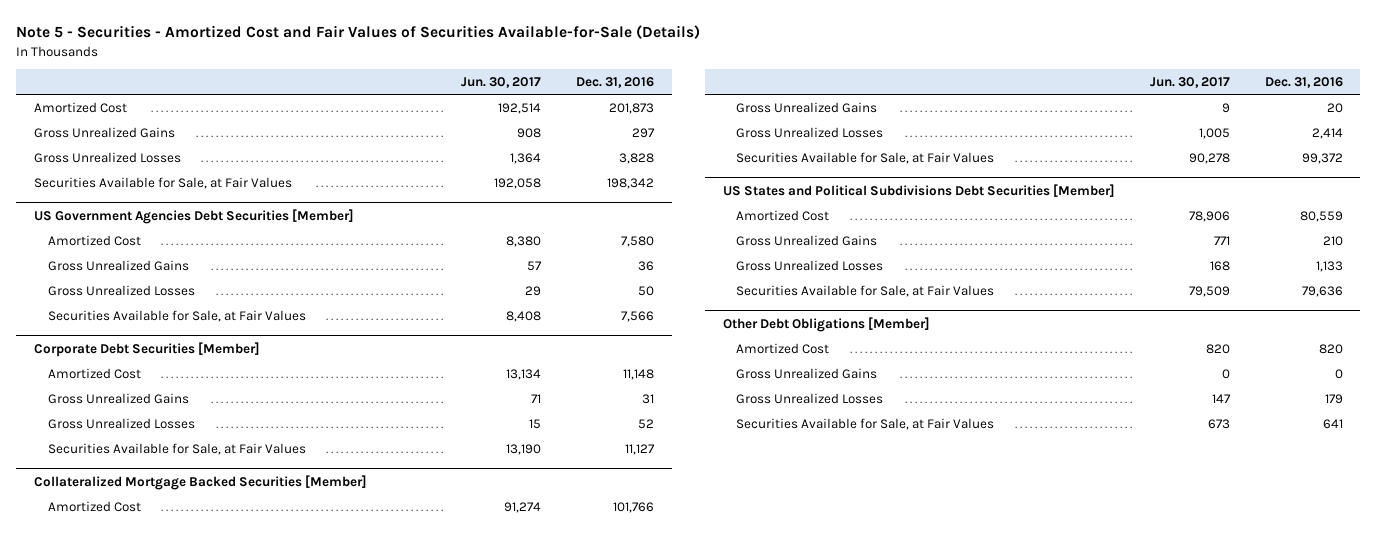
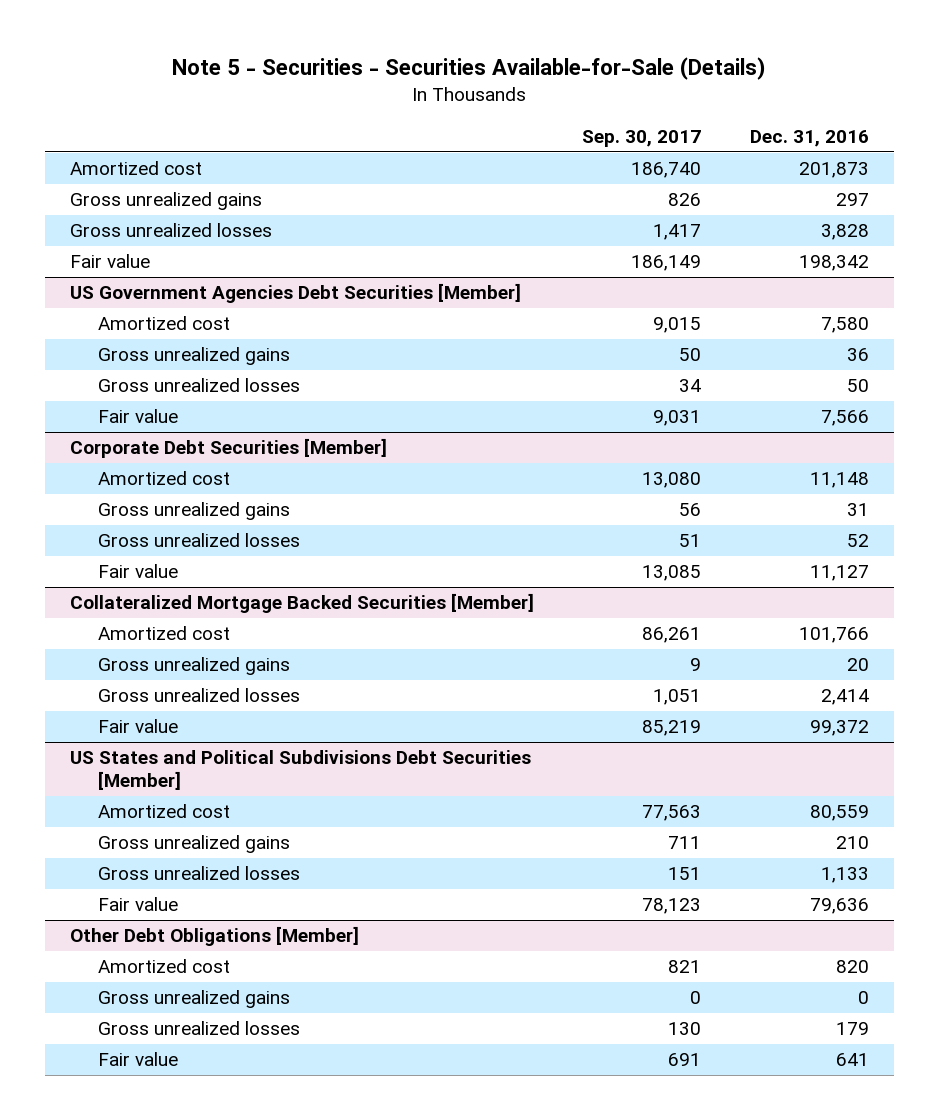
- Note 5 - Securities - Amortized Cost and Fair Values of Securities Available-for-Sale (Details)
+ Note 5 - Securities - Securities Available-for-Sale (Details)
- | Jun. 30, 2017 | Dec. 31, 2016
+ | Sep. 30, 2017 | Dec. 31, 2016
- Amortized Cost | 192,514 | 201,873
- Gross Unrealized Gains | 908 | 297
- Gross Unrealized Losses | 1,364 | 3,828
- Securities Available for Sale, at Fair Values | 192,058 | 198,342
+ Amortized cost | 186,740 | 201,873
+ Gross unrealized gains | 826 | 297
+ Gross unrealized losses | 1,417 | 3,828
+ Fair value | 186,149 | 198,342
@ US Government Agencies Debt Securities [Member]
- Amortized Cost | 8,380 | 7,580
- Gross Unrealized Gains | 57 | 36
- Gross Unrealized Losses | 29 | 50
- Securities Available for Sale, at Fair Values | 8,408 | 7,566
+ Amortized cost | 9,015 | 7,580
+ Gross unrealized gains | 50 | 36
+ Gross unrealized losses | 34 | 50
+ Fair value | 9,031 | 7,566
@ Corporate Debt Securities [Member]
- Amortized Cost | 13,134 | 11,148
- Gross Unrealized Gains | 71 | 31
- Gross Unrealized Losses | 15 | 52
- Securities Available for Sale, at Fair Values | 13,190 | 11,127
+ Amortized cost | 13,080 | 11,148
+ Gross unrealized gains | 56 | 31
+ Gross unrealized losses | 51 | 52
+ Fair value | 13,085 | 11,127
@ Collateralized Mortgage Backed Securities [Member]
- Amortized Cost | 91,274 | 101,766
- Gross Unrealized Gains | 9 | 20
- Gross Unrealized Losses | 1,005 | 2,414
- Securities Available for Sale, at Fair Values | 90,278 | 99,372
+ Amortized cost | 86,261 | 101,766
+ Gross unrealized gains | 9 | 20
+ Gross unrealized losses | 1,051 | 2,414
+ Fair value | 85,219 | 99,372
@ US States and Political Subdivisions Debt Securities [Member]
- Amortized Cost | 78,906 | 80,559
- Gross Unrealized Gains | 771 | 210
- Gross Unrealized Losses | 168 | 1,133
- Securities Available for Sale, at Fair Values | 79,509 | 79,636
+ Amortized cost | 77,563 | 80,559
+ Gross unrealized gains | 711 | 210
+ Gross unrealized losses | 151 | 1,133
+ Fair value | 78,123 | 79,636
@ Other Debt Obligations [Member]
- Amortized Cost | 820 | 820
- Gross Unrealized Gains | 0 | 0
- Gross Unrealized Losses | 147 | 179
- Securities Available for Sale, at Fair Values | 673 | 641
+ Amortized cost | 821 | 820
+ Gross unrealized gains | 0 | 0
+ Gross unrealized losses | 130 | 179
+ Fair value | 691 | 641

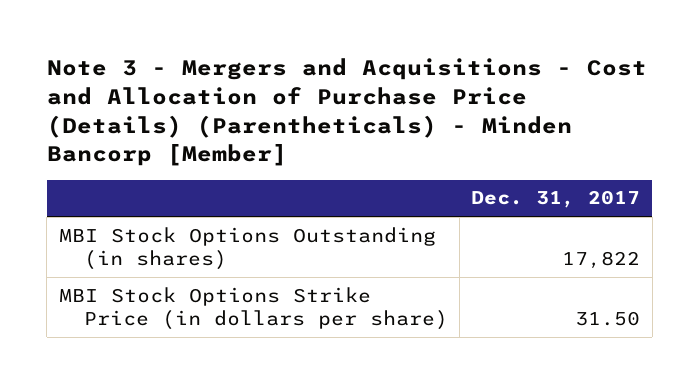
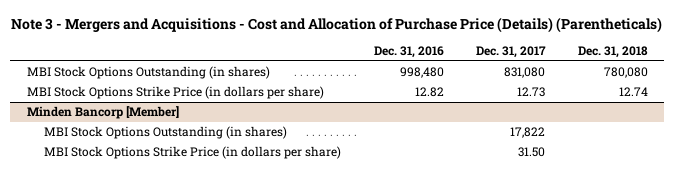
- Note 3 - Mergers and Acquisitions - Cost and Allocation of Purchase Price (Details) (Parentheticals) - Minden Bancorp [Member]
+ Note 3 - Mergers and Acquisitions - Cost and Allocation of Purchase Price (Details) (Parentheticals)
- | Dec. 31, 2017
+ | Dec. 31, 2016 | Dec. 31, 2017 | Dec. 31, 2018
+ MBI Stock Options Outstanding (in shares) | 998,480 | 831,080 | 780,080
+ MBI Stock Options Strike Price (in dollars per share) | 12.82 | 12.73 | 12.74
+ Minden Bancorp [Member]

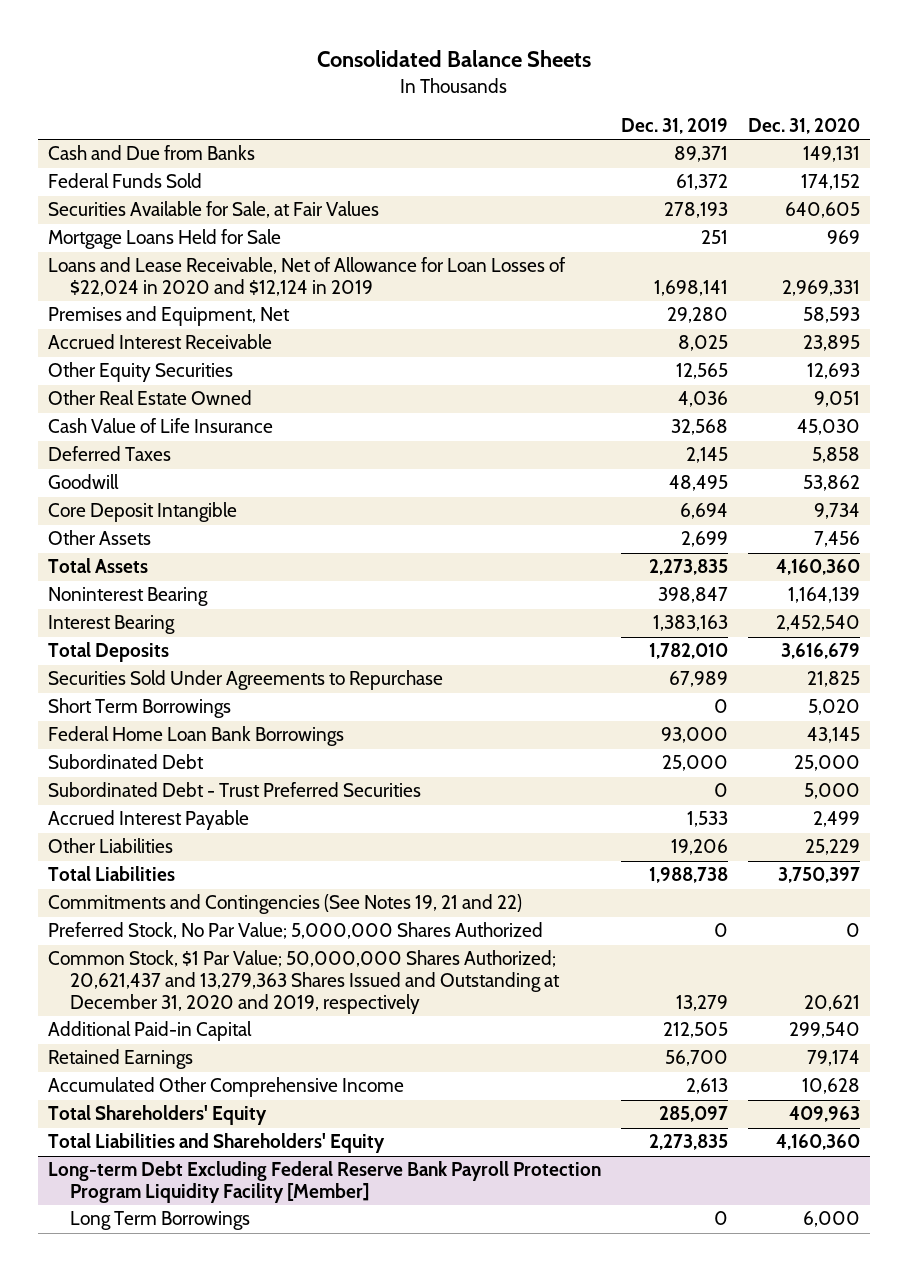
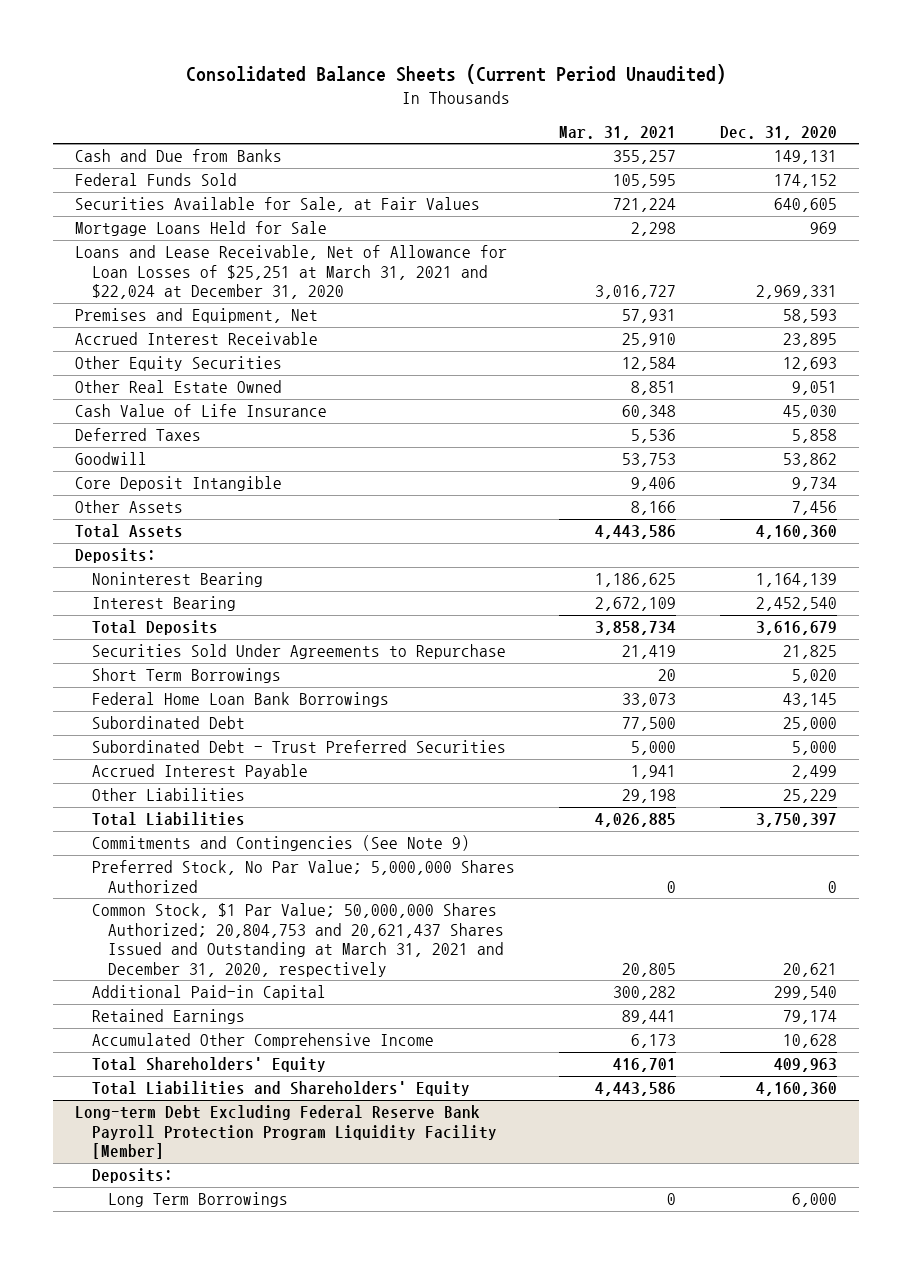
- Consolidated Balance Sheets
+ Consolidated Balance Sheets (Current Period Unaudited)
- | Dec. 31, 2019 | Dec. 31, 2020
+ | Mar. 31, 2021 | Dec. 31, 2020
- Loans and Lease Receivable, Net of Allowance for Loan Losses of $22,024 in 2020 and $12,124 in 2019 | 1,698,141 | 2,969,331
+ Loans and Lease Receivable, Net of Allowance for Loan Losses of $25,251 at March 31, 2021 and $22,024 at December 31, 2020 | 3,016,727 | 2,969,331
+ Deposits:
- Commitments and Contingencies (See Notes 19, 21 and 22)
+ Commitments and Contingencies (See Note 9)
- Common Stock, $1 Par Value; 50,000,000 Shares Authorized; 20,621,437 and 13,279,363 Shares Issued and Outstanding at December 31, 2020 and 2019, respectively | 13,279 | 20,621
+ Common Stock, $1 Par Value; 50,000,000 Shares Authorized; 20,804,753 and 20,621,437 Shares Issued and Outstanding at March 31, 2021 and December 31, 2020, respectively | 20,805 | 20,621
@ Long-term Debt Excluding Federal Reserve Bank Payroll Protection Program Liquidity Facility [Member]
+ Deposits:

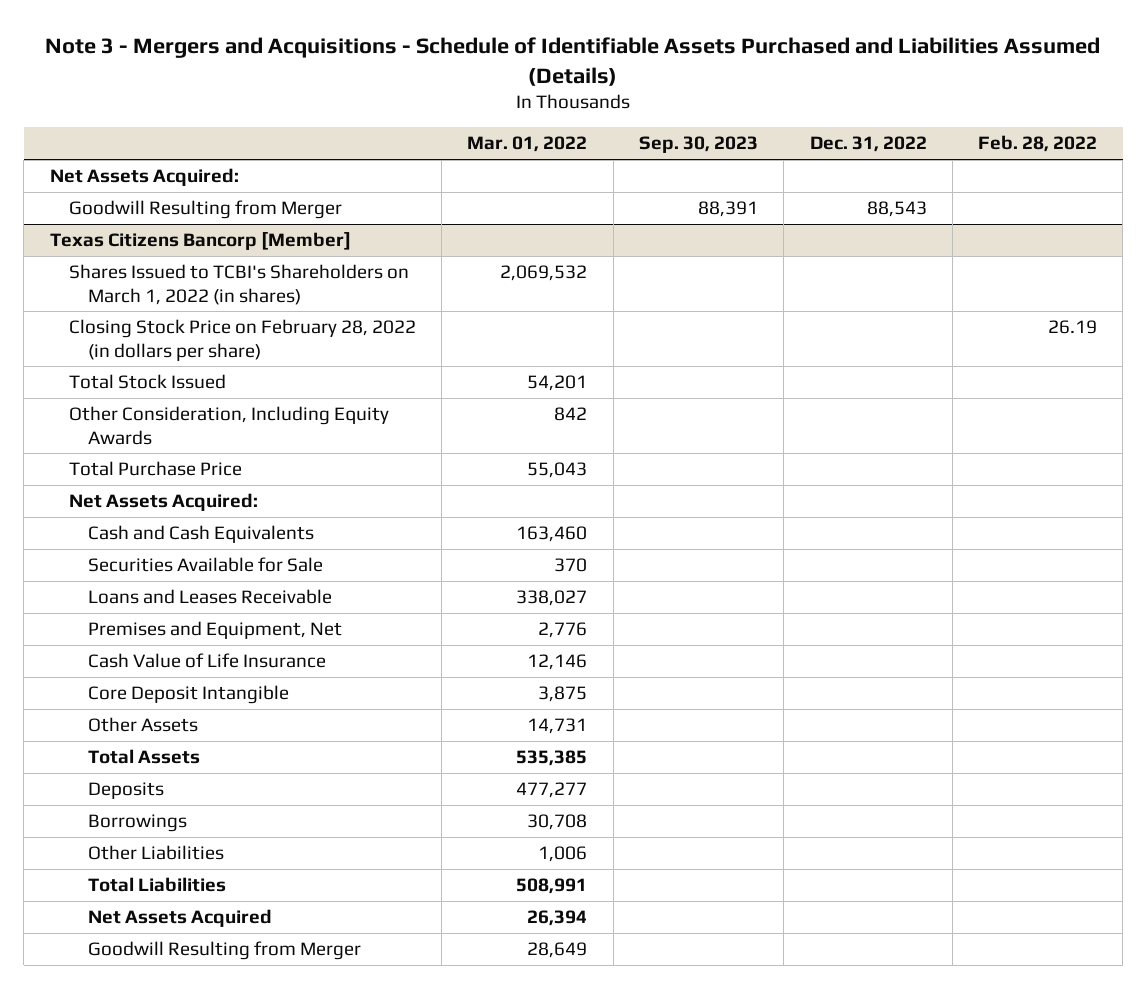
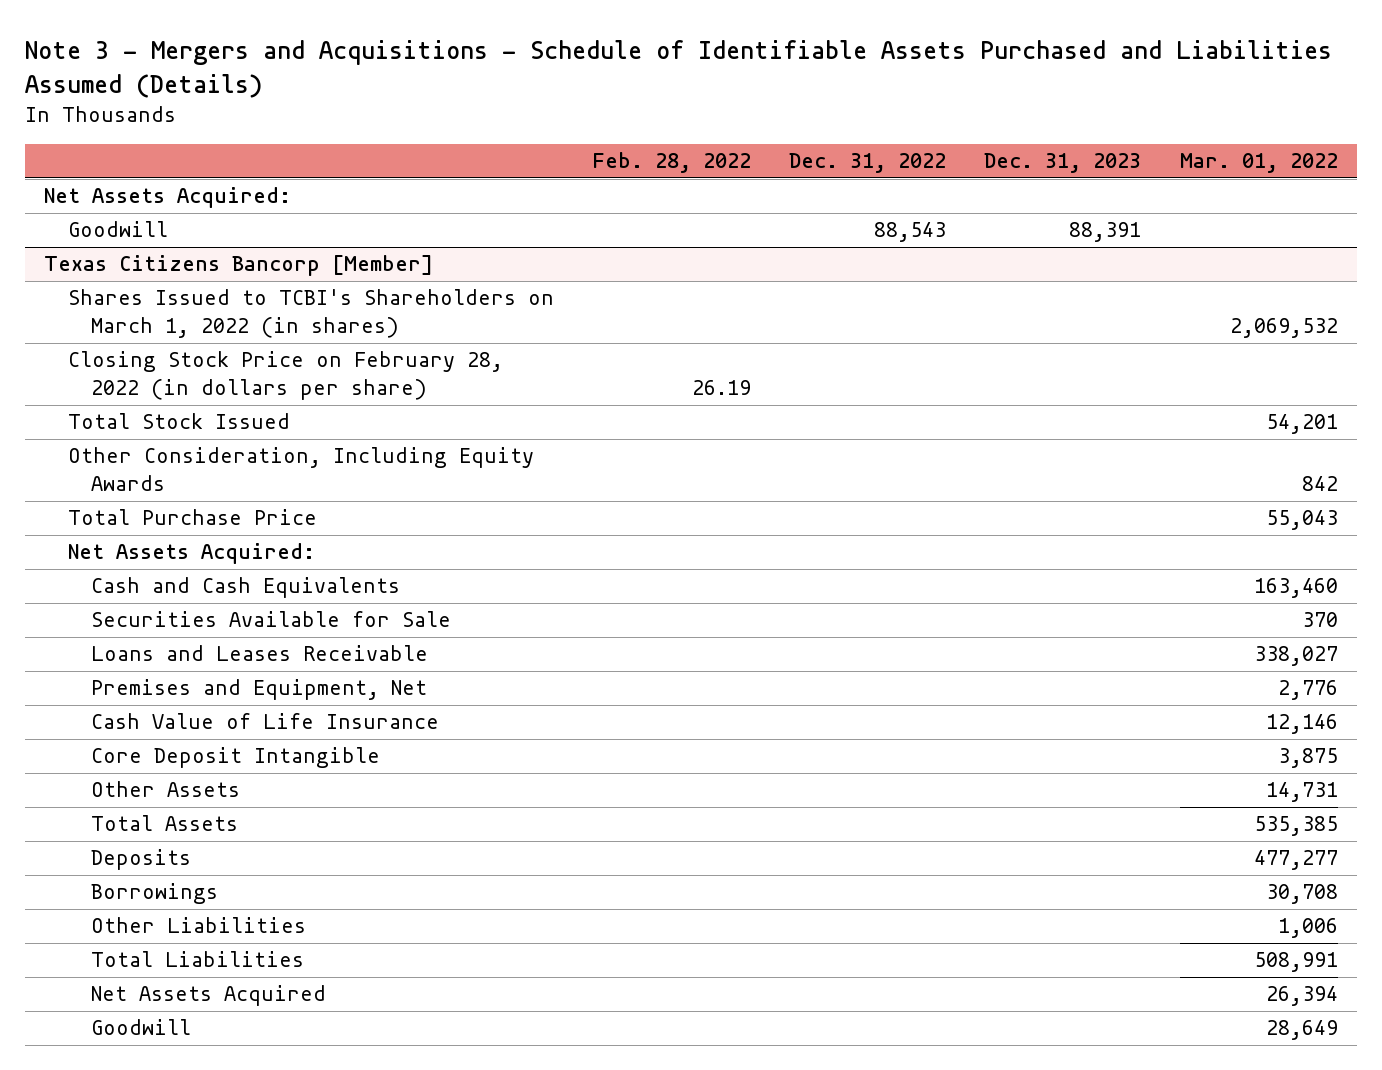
- | Mar. 01, 2022 | Sep. 30, 2023 | Dec. 31, 2022 | Feb. 28, 2022
+ | Feb. 28, 2022 | Dec. 31, 2022 | Dec. 31, 2023 | Mar. 01, 2022
- Goodwill Resulting from Merger | | 88,391 | 88,543 |
+ Goodwill | | 88,543 | 88,391 |
@ Texas Citizens Bancorp [Member]
- Goodwill Resulting from Merger | 28,649 | | |
+ Goodwill | | | | 28,649

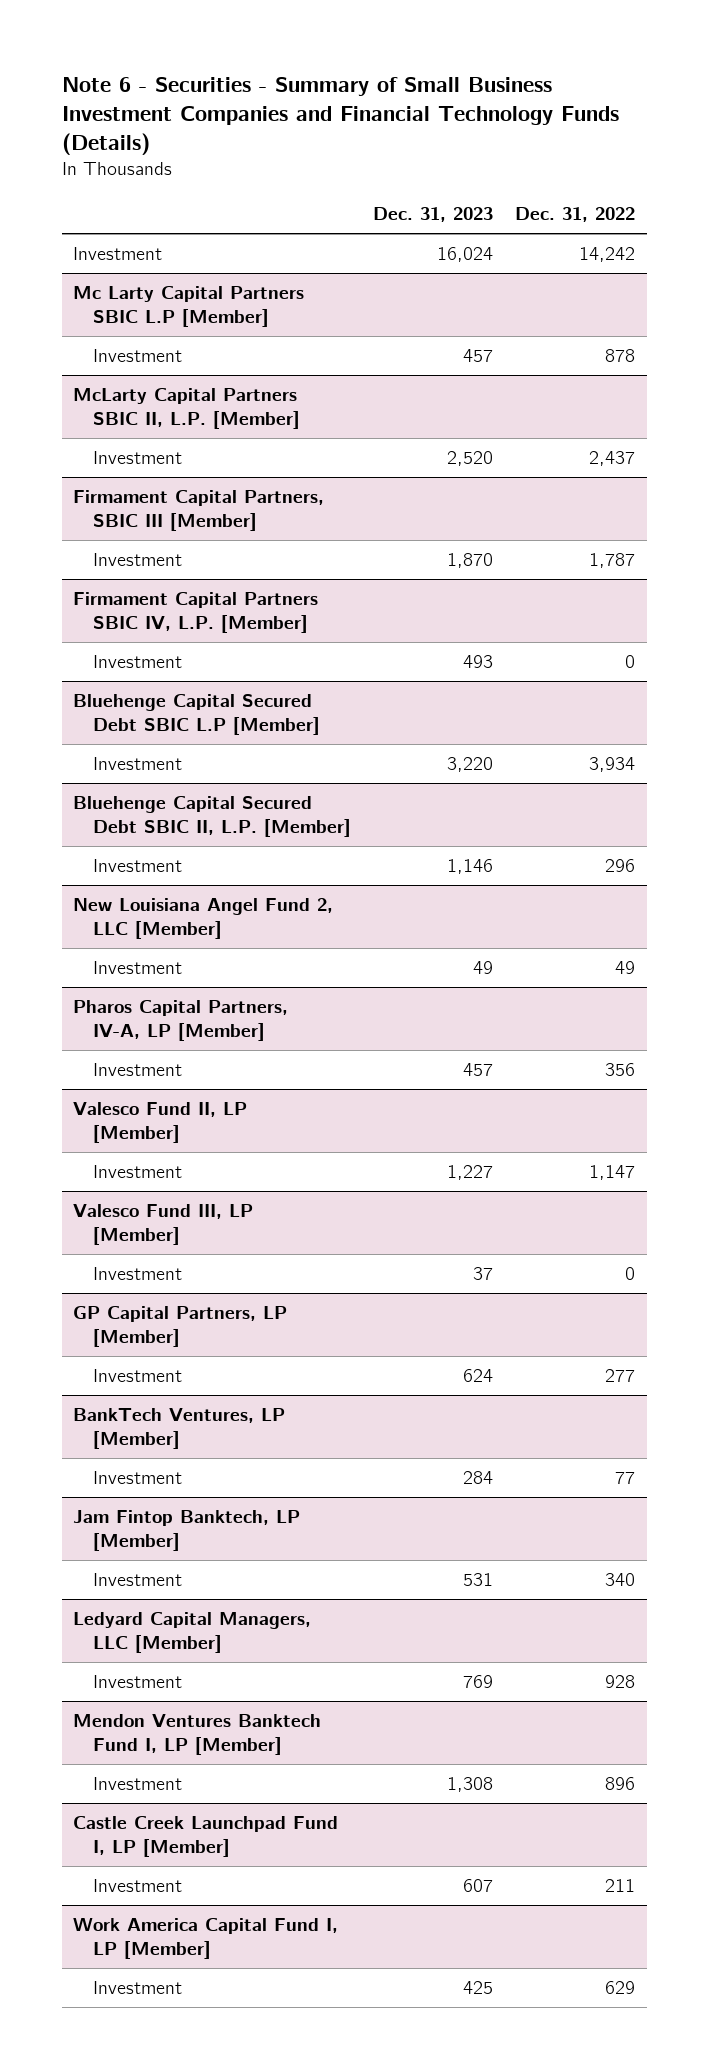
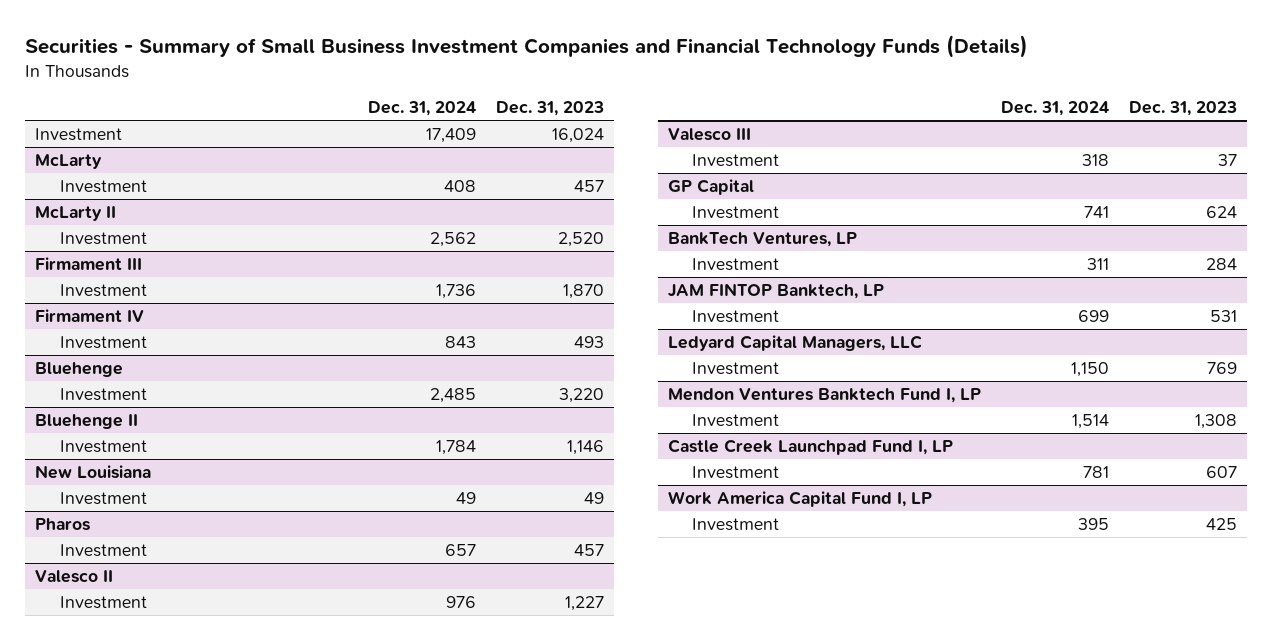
- Note 6 - Securities - Summary of Small Business Investment Companies and Financial Technology Funds (Details)
+ Securities - Summary of Small Business Investment Companies and Financial Technology Funds (Details)
- | Dec. 31, 2023 | Dec. 31, 2022
+ | Dec. 31, 2024 | Dec. 31, 2023
- Mc Larty Capital Partners SBIC L.P [Member]
+ McLarty
- McLarty Capital Partners SBIC II, L.P. [Member]
+ McLarty II
- Firmament Capital Partners, SBIC III [Member]
+ Firmament III
- Firmament Capital Partners SBIC IV, L.P. [Member]
+ Firmament IV
- Bluehenge Capital Secured Debt SBIC L.P [Member]
+ Bluehenge
- Bluehenge Capital Secured Debt SBIC II, L.P. [Member]
+ Bluehenge II
- New Louisiana Angel Fund 2, LLC [Member]
+ New Louisiana
- Pharos Capital Partners, IV-A, LP [Member]
+ Pharos
- Valesco Fund II, LP [Member]
+ Valesco II
- Valesco Fund III, LP [Member]
+ Valesco III
- GP Capital Partners, LP [Member]
+ GP Capital
- BankTech Ventures, LP [Member]
+ BankTech Ventures, LP
- Jam Fintop Banktech, LP [Member]
+ JAM FINTOP Banktech, LP
- Ledyard Capital Managers, LLC [Member]
+ Ledyard Capital Managers, LLC
- Mendon Ventures Banktech Fund I, LP [Member]
+ Mendon Ventures Banktech Fund I, LP
- Castle Creek Launchpad Fund I, LP [Member]
+ Castle Creek Launchpad Fund I, LP
- Work America Capital Fund I, LP [Member]
+ Work America Capital Fund I, LP

